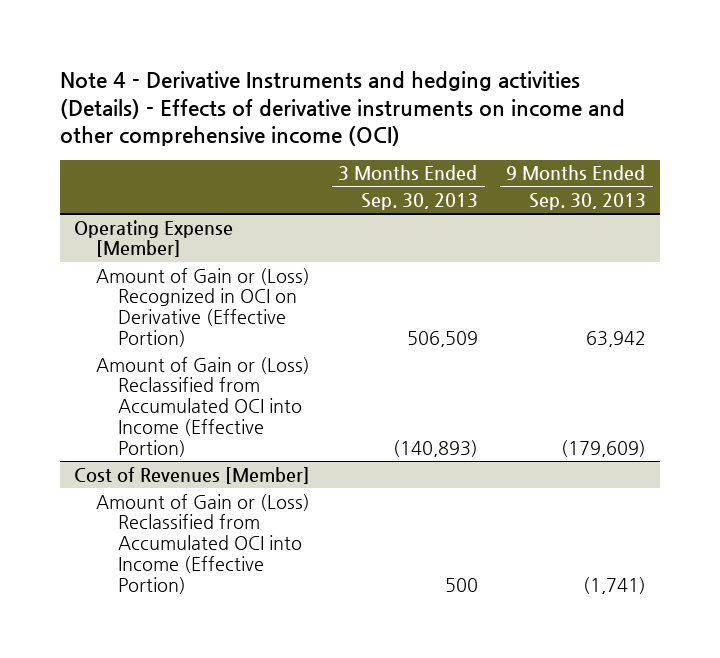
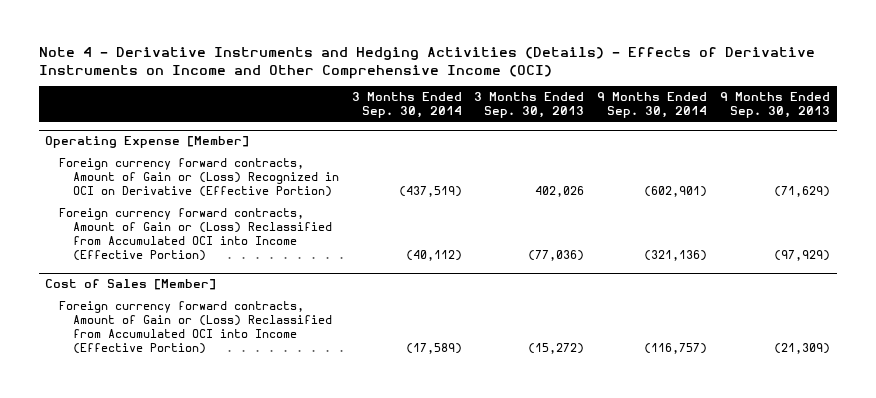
- Note 4 - Derivative Instruments and hedging activities (Details) - Effects of derivative instruments on income and other comprehensive income (OCI)
+ Note 4 - Derivative Instruments and Hedging Activities (Details) - Effects of Derivative Instruments on Income and Other Comprehensive Income (OCI)
- | 3 Months Ended Sep. 30, 2013 | 9 Months Ended Sep. 30, 2013
+ | 3 Months Ended Sep. 30, 2014 | 3 Months Ended Sep. 30, 2013 | 9 Months Ended Sep. 30, 2014 | 9 Months Ended Sep. 30, 2013
@ Operating Expense [Member]
- Amount of Gain or (Loss) Recognized in OCI on Derivative (Effective Portion) | 506,509 | 63,942
- Amount of Gain or (Loss) Reclassified from Accumulated OCI into Income (Effective Portion) | (140,893) | (179,609)
- Cost of Revenues [Member]
- Amount of Gain or (Loss) Reclassified from Accumulated OCI into Income (Effective Portion) | 500 | (1,741)
@ Operating Expense [Member]
+ Foreign currency forward contracts, Amount of Gain or (Loss) Recognized in OCI on Derivative (Effective Portion) | (437,519) | 402,026 | (602,901) | (71,629)
+ Foreign currency forward contracts, Amount of Gain or (Loss) Reclassified from Accumulated OCI into Income (Effective Portion) | (40,112) | (77,036) | (321,136) | (97,929)
+ Cost of Sales [Member]
+ Foreign currency forward contracts, Amount of Gain or (Loss) Reclassified from Accumulated OCI into Income (Effective Portion) | (17,589) | (15,272) | (116,757) | (21,309)

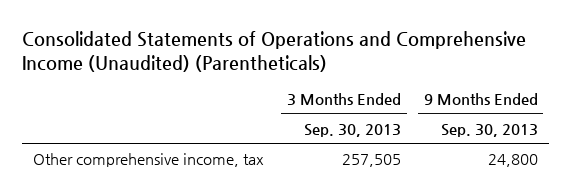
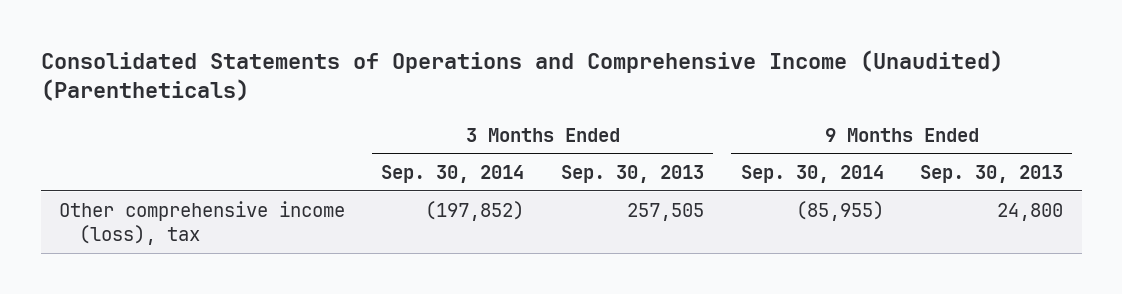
- | 3 Months Ended Sep. 30, 2013 | 9 Months Ended Sep. 30, 2013
+ | 3 Months Ended Sep. 30, 2014 | 3 Months Ended Sep. 30, 2013 | 9 Months Ended Sep. 30, 2014 | 9 Months Ended Sep. 30, 2013
- Other comprehensive income, tax | 257,505 | 24,800
+ Other comprehensive income (loss), tax | (197,852) | 257,505 | (85,955) | 24,800

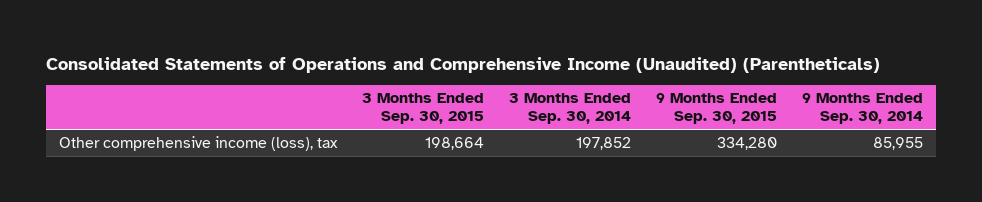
- | 3 Months Ended Sep. 30, 2014 | 3 Months Ended Sep. 30, 2013 | 9 Months Ended Sep. 30, 2014 | 9 Months Ended Sep. 30, 2013
+ | 3 Months Ended Sep. 30, 2015 | 3 Months Ended Sep. 30, 2014 | 9 Months Ended Sep. 30, 2015 | 9 Months Ended Sep. 30, 2014
- Other comprehensive income (loss), tax | (197,852) | 257,505 | (85,955) | 24,800
+ Other comprehensive income (loss), tax | 198,664 | 197,852 | 334,280 | 85,955

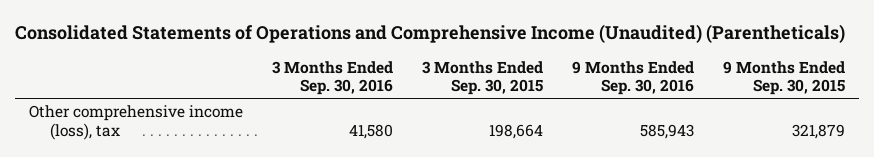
- | 3 Months Ended Sep. 30, 2015 | 3 Months Ended Sep. 30, 2014 | 9 Months Ended Sep. 30, 2015 | 9 Months Ended Sep. 30, 2014
+ | 3 Months Ended Sep. 30, 2016 | 3 Months Ended Sep. 30, 2015 | 9 Months Ended Sep. 30, 2016 | 9 Months Ended Sep. 30, 2015
- Other comprehensive income (loss), tax | 198,664 | 197,852 | 334,280 | 85,955
+ Other comprehensive income (loss), tax | 41,580 | 198,664 | 585,943 | 321,879

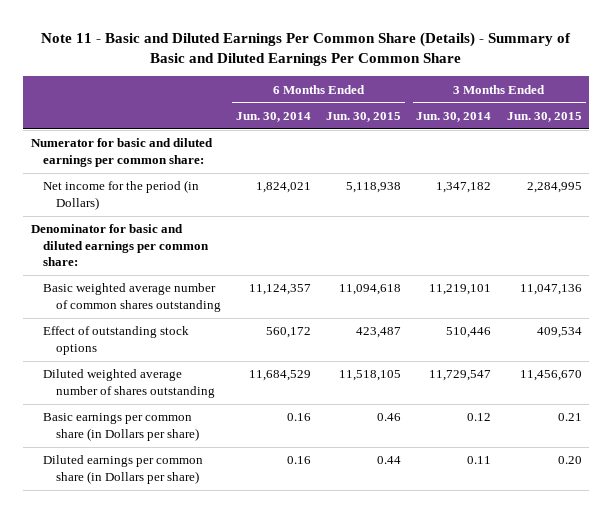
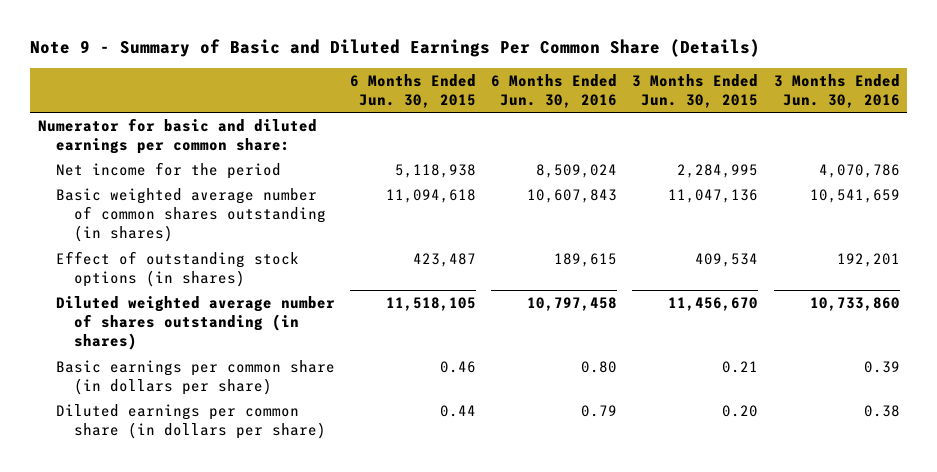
- Note 11 - Basic and Diluted Earnings Per Common Share (Details) - Summary of Basic and Diluted Earnings Per Common Share
+ Note 9 - Summary of Basic and Diluted Earnings Per Common Share (Details)
- | 6 Months Ended Jun. 30, 2014 | 6 Months Ended Jun. 30, 2015 | 3 Months Ended Jun. 30, 2014 | 3 Months Ended Jun. 30, 2015
+ | 6 Months Ended Jun. 30, 2015 | 6 Months Ended Jun. 30, 2016 | 3 Months Ended Jun. 30, 2015 | 3 Months Ended Jun. 30, 2016
- Net income for the period (in Dollars) | 1,824,021 | 5,118,938 | 1,347,182 | 2,284,995
- Denominator for basic and diluted earnings per common share:
- Basic weighted average number of common shares outstanding | 11,124,357 | 11,094,618 | 11,219,101 | 11,047,136
- Effect of outstanding stock options | 560,172 | 423,487 | 510,446 | 409,534
- Diluted weighted average number of shares outstanding | 11,684,529 | 11,518,105 | 11,729,547 | 11,456,670
- Basic earnings per common share (in Dollars per share) | 0.16 | 0.46 | 0.12 | 0.21
- Diluted earnings per common share (in Dollars per share) | 0.16 | 0.44 | 0.11 | 0.20
+ Net income for the period | 5,118,938 | 8,509,024 | 2,284,995 | 4,070,786
+ Basic weighted average number of common shares outstanding (in shares) | 11,094,618 | 10,607,843 | 11,047,136 | 10,541,659
+ Effect of outstanding stock options (in shares) | 423,487 | 189,615 | 409,534 | 192,201
+ Diluted weighted average number of shares outstanding (in shares) | 11,518,105 | 10,797,458 | 11,456,670 | 10,733,860
+ Basic earnings per common share (in dollars per share) | 0.46 | 0.80 | 0.21 | 0.39
+ Diluted earnings per common share (in dollars per share) | 0.44 | 0.79 | 0.20 | 0.38

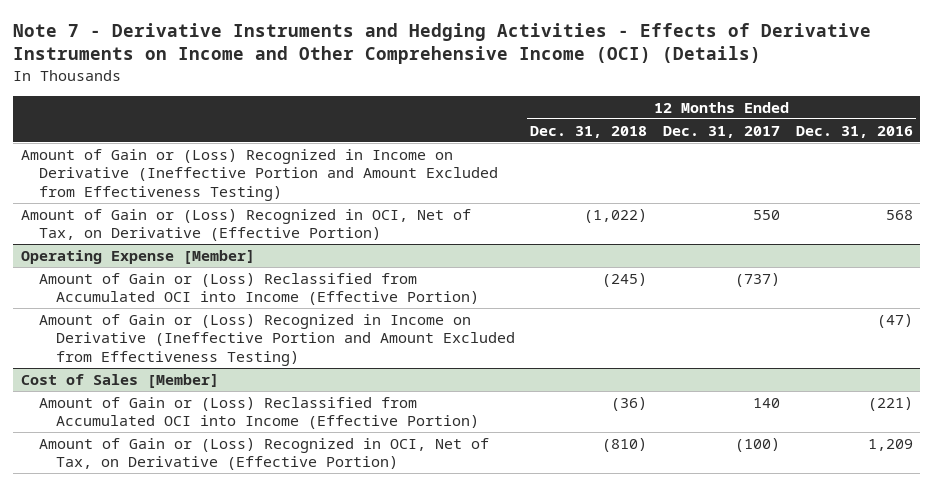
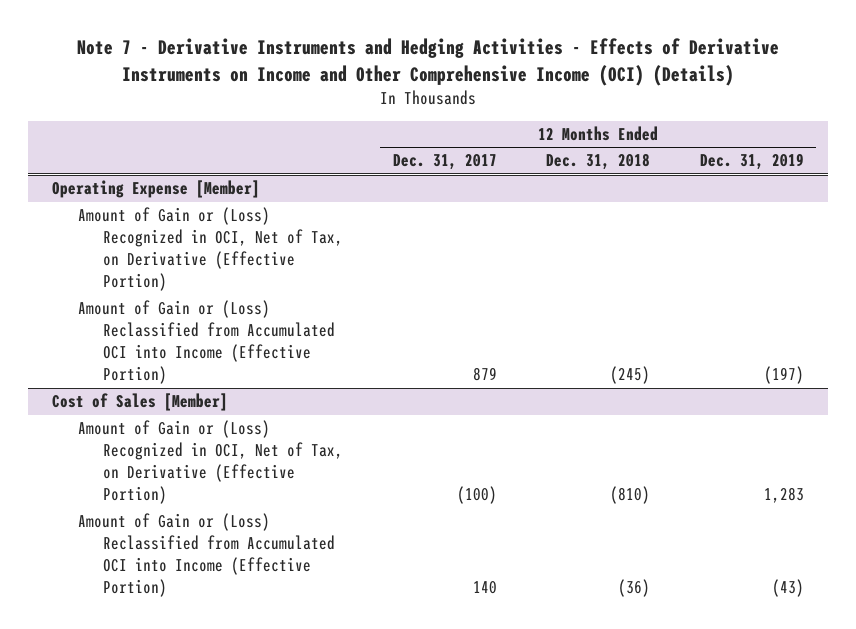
- | 12 Months Ended Dec. 31, 2018 | 12 Months Ended Dec. 31, 2017 | 12 Months Ended Dec. 31, 2016
+ | 12 Months Ended Dec. 31, 2017 | 12 Months Ended Dec. 31, 2018 | 12 Months Ended Dec. 31, 2019
- Amount of Gain or (Loss) Recognized in Income on Derivative (Ineffective Portion and Amount Excluded from Effectiveness Testing)
- Amount of Gain or (Loss) Recognized in OCI, Net of Tax, on Derivative (Effective Portion) | (1,022) | 550 | 568
@ Operating Expense [Member]
- Amount of Gain or (Loss) Reclassified from Accumulated OCI into Income (Effective Portion) | (245) | (737) |
- Amount of Gain or (Loss) Recognized in Income on Derivative (Ineffective Portion and Amount Excluded from Effectiveness Testing) | | | (47)
+ Amount of Gain or (Loss) Recognized in OCI, Net of Tax, on Derivative (Effective Portion)
+ Amount of Gain or (Loss) Reclassified from Accumulated OCI into Income (Effective Portion) | 879 | (245) | (197)
@ Cost of Sales [Member]
moved down: Amount of Gain or (Loss) Reclassified from Accumulated OCI into Income (Effective Portion) | 140 | (36) | (43)

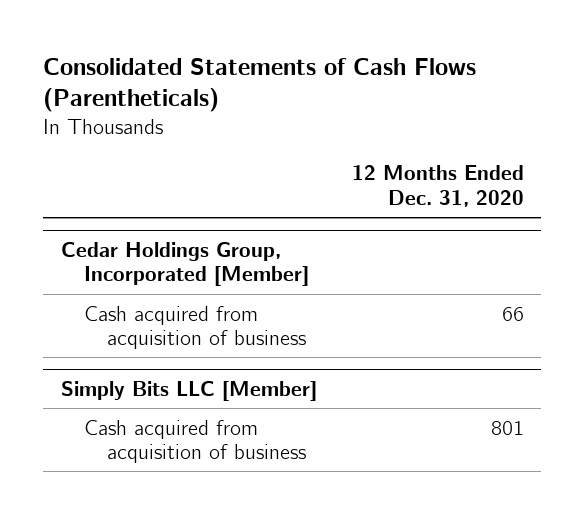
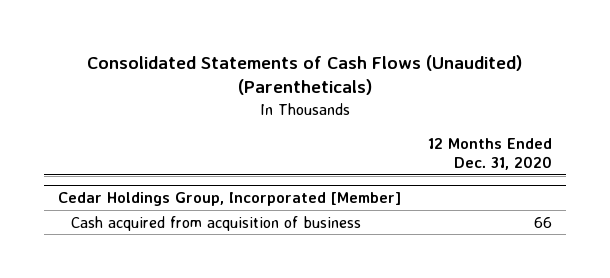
- Consolidated Statements of Cash Flows (Parentheticals)
+ Consolidated Statements of Cash Flows (Unaudited) (Parentheticals)
- Simply Bits LLC [Member]
- Cash acquired from acquisition of business | 801

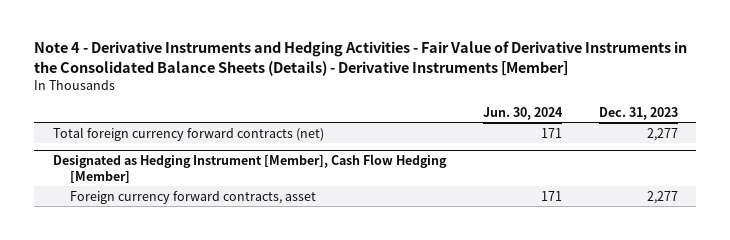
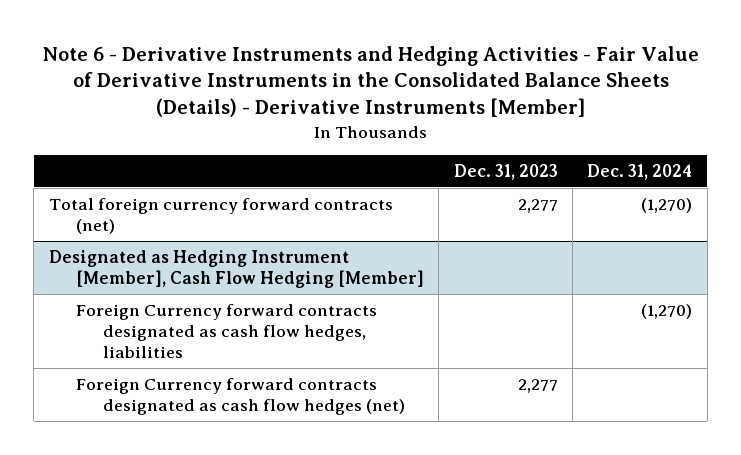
- Note 4 - Derivative Instruments and Hedging Activities - Fair Value of Derivative Instruments in the Consolidated Balance Sheets (Details) - Derivative Instruments [Member]
+ Note 6 - Derivative Instruments and Hedging Activities - Fair Value of Derivative Instruments in the Consolidated Balance Sheets (Details) - Derivative Instruments [Member]
- | Jun. 30, 2024 | Dec. 31, 2023
+ | Dec. 31, 2023 | Dec. 31, 2024
@ Designated as Hedging Instrument [Member], Cash Flow Hedging [Member]
- Foreign currency forward contracts, asset | 171 | 2,277
+ Foreign Currency forward contracts designated as cash flow hedges, liabilities | | (1,270)
+ Foreign Currency forward contracts designated as cash flow hedges (net) | 2,277 |

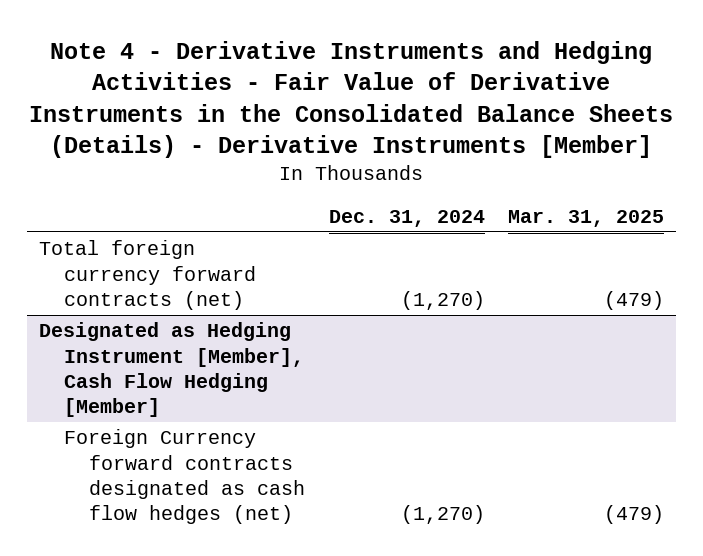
- Note 6 - Derivative Instruments and Hedging Activities - Fair Value of Derivative Instruments in the Consolidated Balance Sheets (Details) - Derivative Instruments [Member]
+ Note 4 - Derivative Instruments and Hedging Activities - Fair Value of Derivative Instruments in the Consolidated Balance Sheets (Details) - Derivative Instruments [Member]
- | Dec. 31, 2023 | Dec. 31, 2024
+ | Dec. 31, 2024 | Mar. 31, 2025
@ Designated as Hedging Instrument [Member], Cash Flow Hedging [Member]
- Foreign Currency forward contracts designated as cash flow hedges, liabilities | | (1,270)
- Foreign Currency forward contracts designated as cash flow hedges (net) | 2,277 |
+ Foreign Currency forward contracts designated as cash flow hedges (net) | (1,270) | (479)

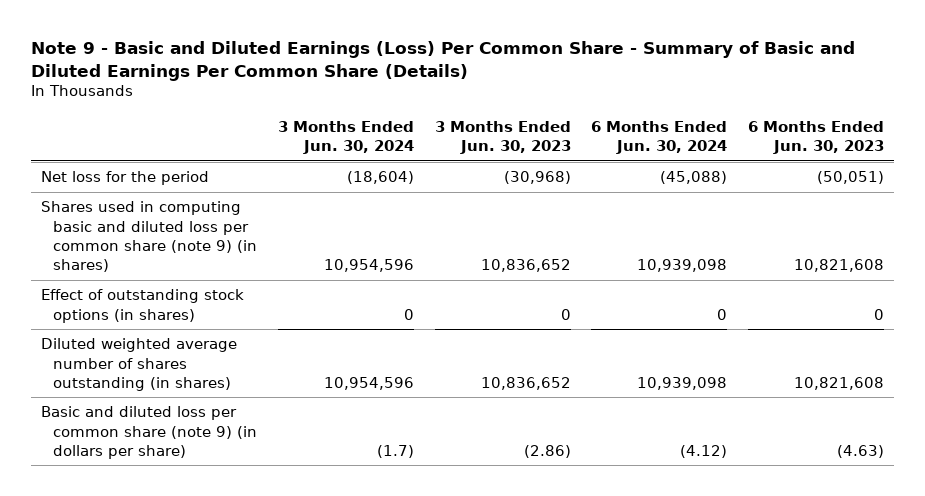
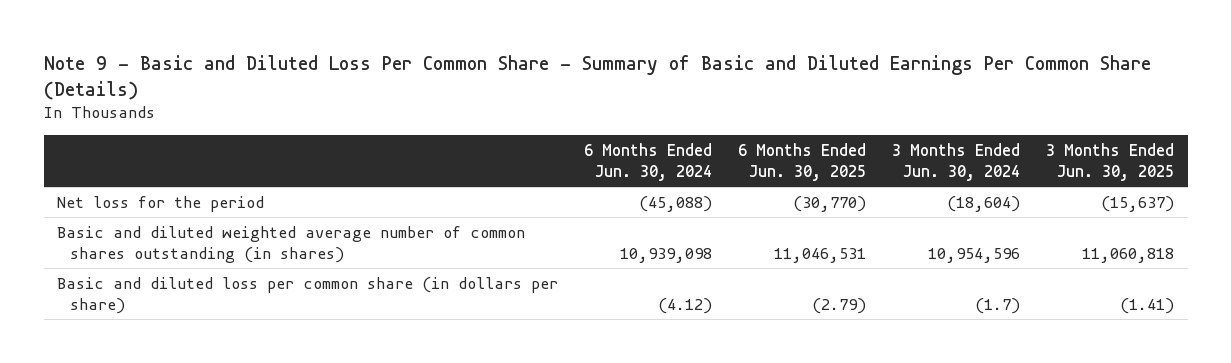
- Note 9 - Basic and Diluted Earnings (Loss) Per Common Share - Summary of Basic and Diluted Earnings Per Common Share (Details)
+ Note 9 - Basic and Diluted Loss Per Common Share - Summary of Basic and Diluted Earnings Per Common Share (Details)
- | 3 Months Ended Jun. 30, 2024 | 3 Months Ended Jun. 30, 2023 | 6 Months Ended Jun. 30, 2024 | 6 Months Ended Jun. 30, 2023
+ | 6 Months Ended Jun. 30, 2024 | 6 Months Ended Jun. 30, 2025 | 3 Months Ended Jun. 30, 2024 | 3 Months Ended Jun. 30, 2025
- Shares used in computing basic and diluted loss per common share (note 9) (in shares) | 10,954,596 | 10,836,652 | 10,939,098 | 10,821,608
- Effect of outstanding stock options (in shares) | 0 | 0 | 0 | 0
- Diluted weighted average number of shares outstanding (in shares) | 10,954,596 | 10,836,652 | 10,939,098 | 10,821,608
- Basic and diluted loss per common share (note 9) (in dollars per share) | (1.7) | (2.86) | (4.12) | (4.63)
+ Basic and diluted weighted average number of common shares outstanding (in shares) | 10,939,098 | 11,046,531 | 10,954,596 | 11,060,818
+ Basic and diluted loss per common share (in dollars per share) | (4.12) | (2.79) | (1.7) | (1.41)

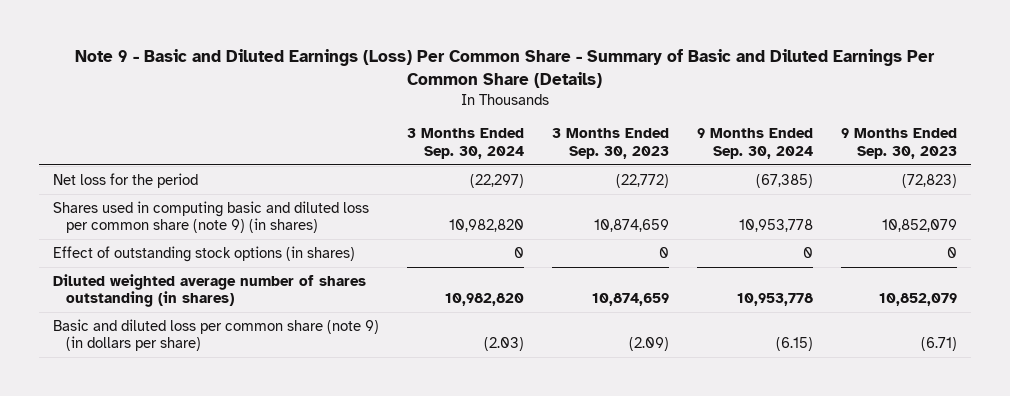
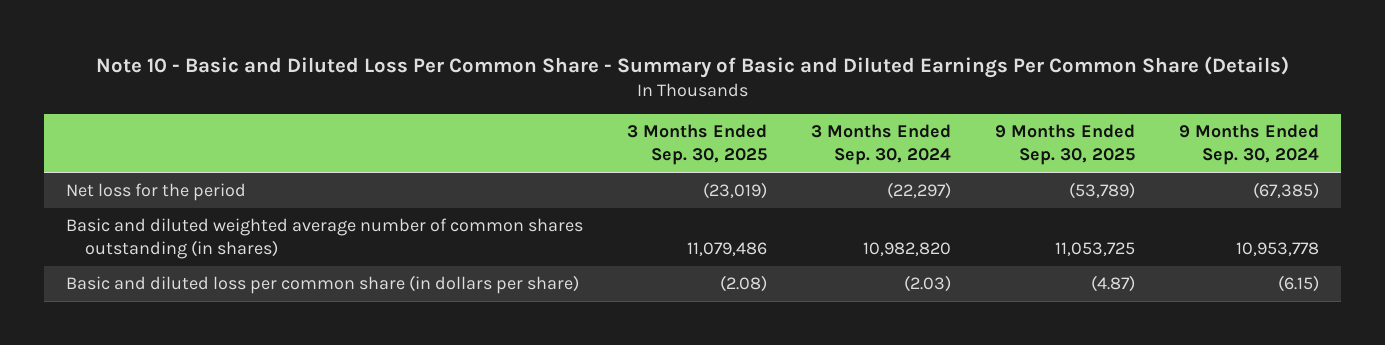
- Note 9 - Basic and Diluted Earnings (Loss) Per Common Share - Summary of Basic and Diluted Earnings Per Common Share (Details)
+ Note 10 - Basic and Diluted Loss Per Common Share - Summary of Basic and Diluted Earnings Per Common Share (Details)
- | 3 Months Ended Sep. 30, 2024 | 3 Months Ended Sep. 30, 2023 | 9 Months Ended Sep. 30, 2024 | 9 Months Ended Sep. 30, 2023
+ | 3 Months Ended Sep. 30, 2025 | 3 Months Ended Sep. 30, 2024 | 9 Months Ended Sep. 30, 2025 | 9 Months Ended Sep. 30, 2024
- Shares used in computing basic and diluted loss per common share (note 9) (in shares) | 10,982,820 | 10,874,659 | 10,953,778 | 10,852,079
- Effect of outstanding stock options (in shares) | 0 | 0 | 0 | 0
- Diluted weighted average number of shares outstanding (in shares) | 10,982,820 | 10,874,659 | 10,953,778 | 10,852,079
- Basic and diluted loss per common share (note 9) (in dollars per share) | (2.03) | (2.09) | (6.15) | (6.71)
+ Basic and diluted weighted average number of common shares outstanding (in shares) | 11,079,486 | 10,982,820 | 11,053,725 | 10,953,778
+ Basic and diluted loss per common share (in dollars per share) | (2.08) | (2.03) | (4.87) | (6.15)

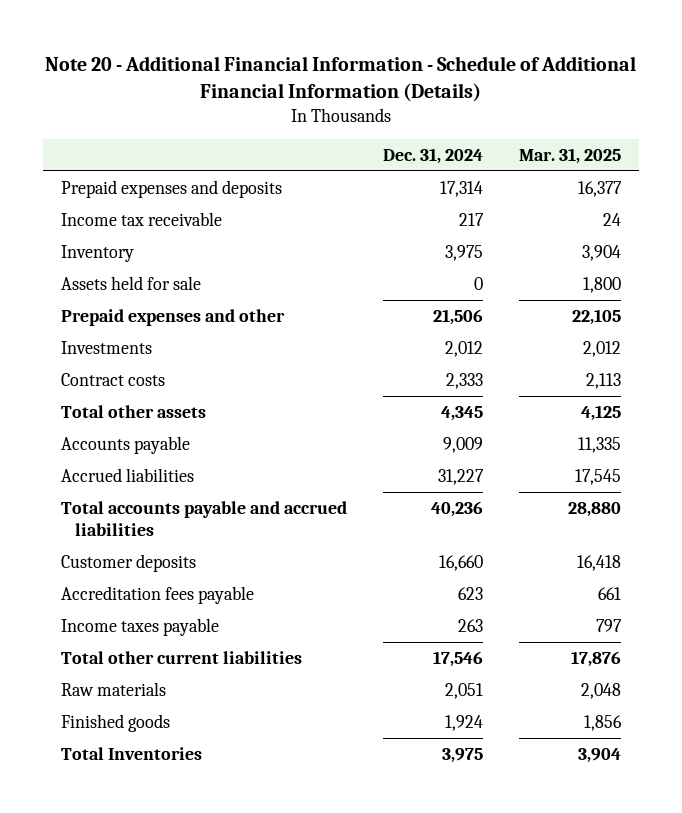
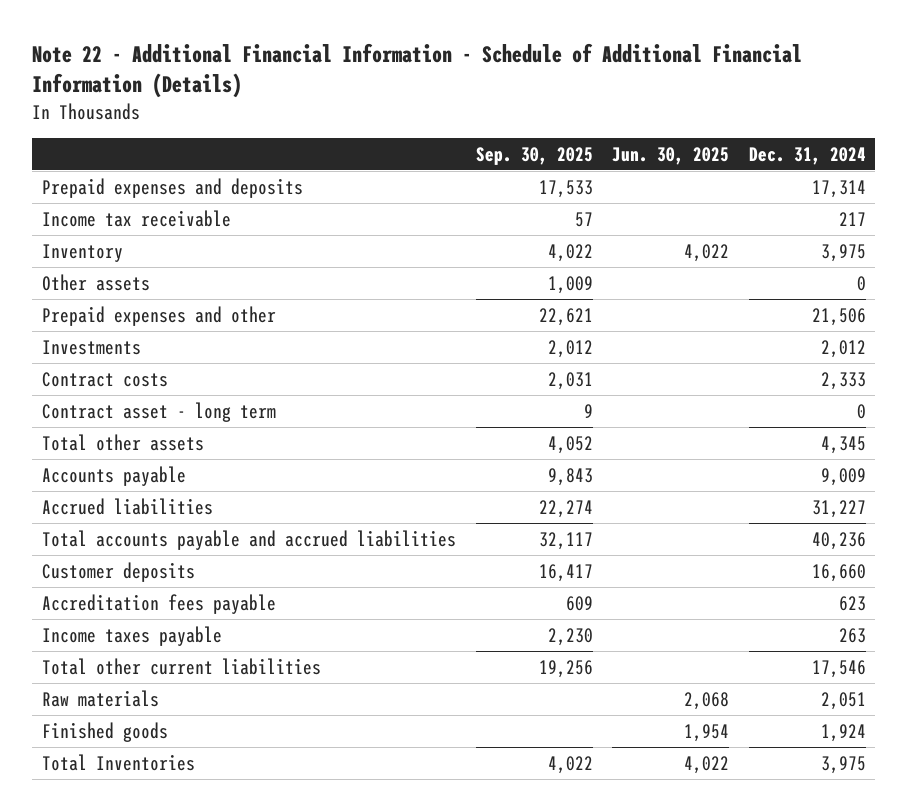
- Note 20 - Additional Financial Information - Schedule of Additional Financial Information (Details)
+ Note 22 - Additional Financial Information - Schedule of Additional Financial Information (Details)
- | Dec. 31, 2024 | Mar. 31, 2025
+ | Sep. 30, 2025 | Jun. 30, 2025 | Dec. 31, 2024
- Assets held for sale | 0 | 1,800
+ Other assets | 1,009 | | 0
+ Contract asset - long term | 9 | | 0

